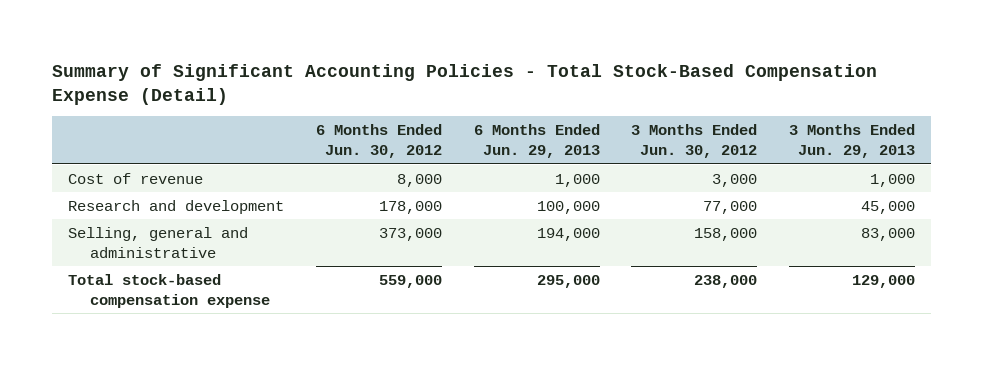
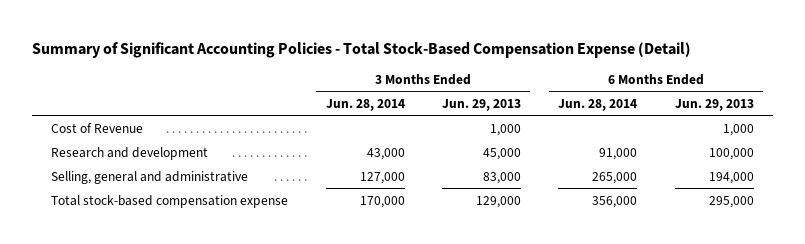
- | 6 Months Ended Jun. 30, 2012 | 6 Months Ended Jun. 29, 2013 | 3 Months Ended Jun. 30, 2012 | 3 Months Ended Jun. 29, 2013
+ | 3 Months Ended Jun. 28, 2014 | 3 Months Ended Jun. 29, 2013 | 6 Months Ended Jun. 28, 2014 | 6 Months Ended Jun. 29, 2013
- Cost of revenue | 8,000 | 1,000 | 3,000 | 1,000
+ Cost of Revenue | | 1,000 | | 1,000

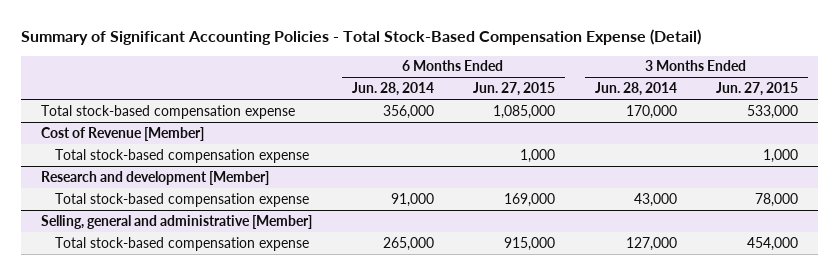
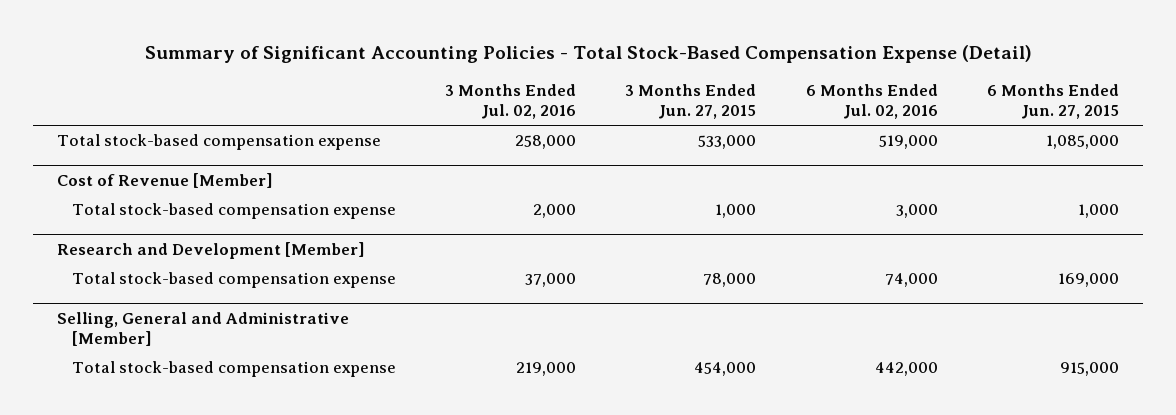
- | 6 Months Ended Jun. 28, 2014 | 6 Months Ended Jun. 27, 2015 | 3 Months Ended Jun. 28, 2014 | 3 Months Ended Jun. 27, 2015
+ | 3 Months Ended Jul. 02, 2016 | 3 Months Ended Jun. 27, 2015 | 6 Months Ended Jul. 02, 2016 | 6 Months Ended Jun. 27, 2015
- Research and development [Member]
+ Research and Development [Member]
- Selling, general and administrative [Member]
+ Selling, General and Administrative [Member]

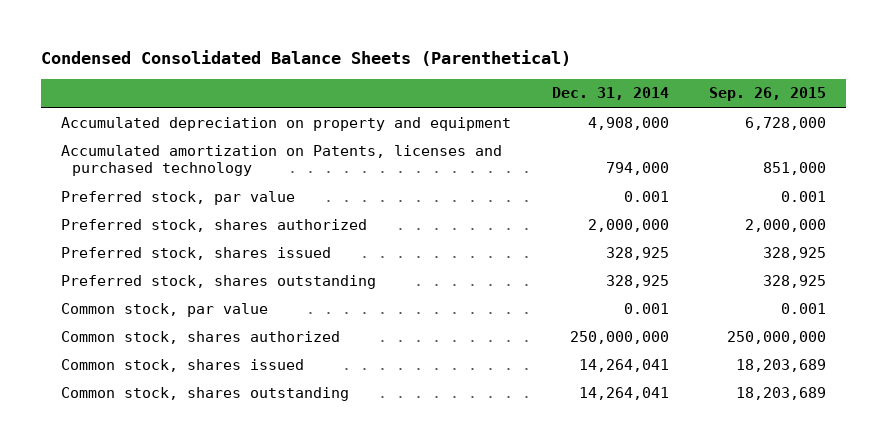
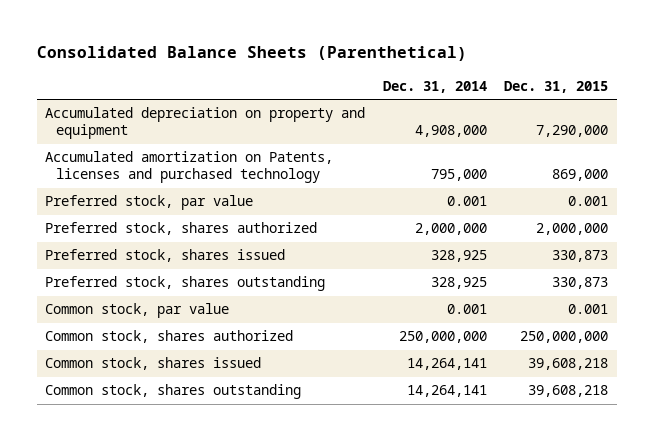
- Condensed Consolidated Balance Sheets (Parenthetical)
+ Consolidated Balance Sheets (Parenthetical)
- | Dec. 31, 2014 | Sep. 26, 2015
+ | Dec. 31, 2014 | Dec. 31, 2015
- Accumulated amortization on Patents, licenses and purchased technology | 794,000 | 851,000
+ Accumulated amortization on Patents, licenses and purchased technology | 795,000 | 869,000
- Common stock, shares issued | 14,264,041 | 18,203,689
- Common stock, shares outstanding | 14,264,041 | 18,203,689
+ Common stock, shares issued | 14,264,141 | 39,608,218
+ Common stock, shares outstanding | 14,264,141 | 39,608,218

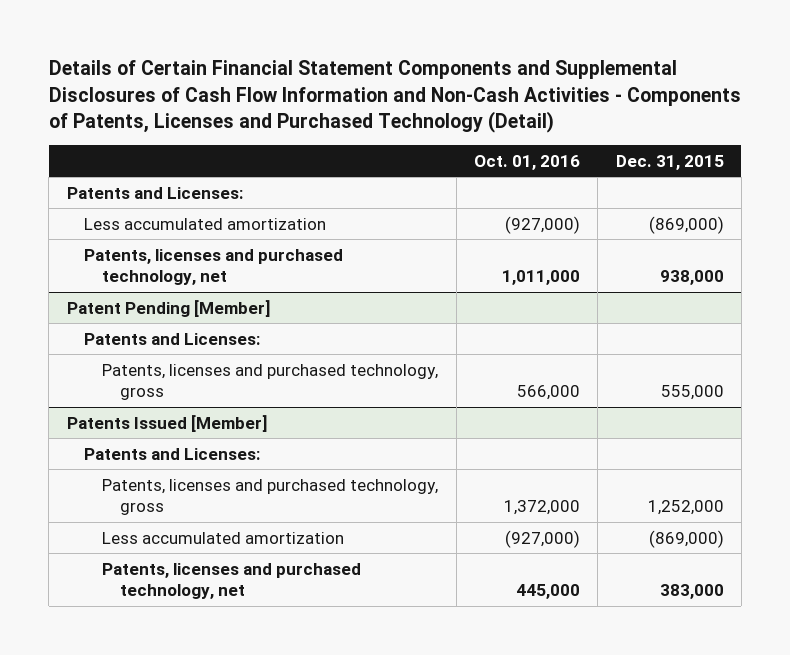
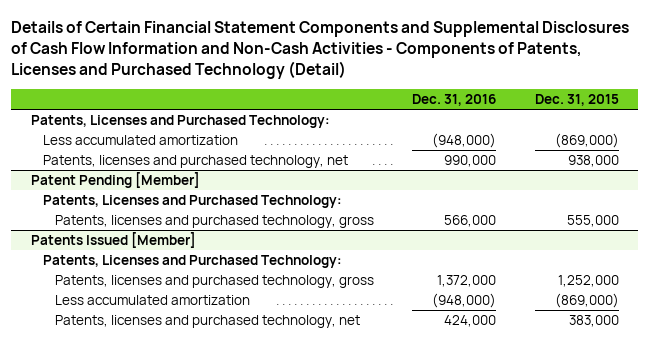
- | Oct. 01, 2016 | Dec. 31, 2015
+ | Dec. 31, 2016 | Dec. 31, 2015
- Patents and Licenses:
+ Patents, Licenses and Purchased Technology:
@ Patent Pending [Member]
- Patents and Licenses:
+ Patents, Licenses and Purchased Technology:
@ Patents Issued [Member]
- Patents and Licenses:
+ Patents, Licenses and Purchased Technology:

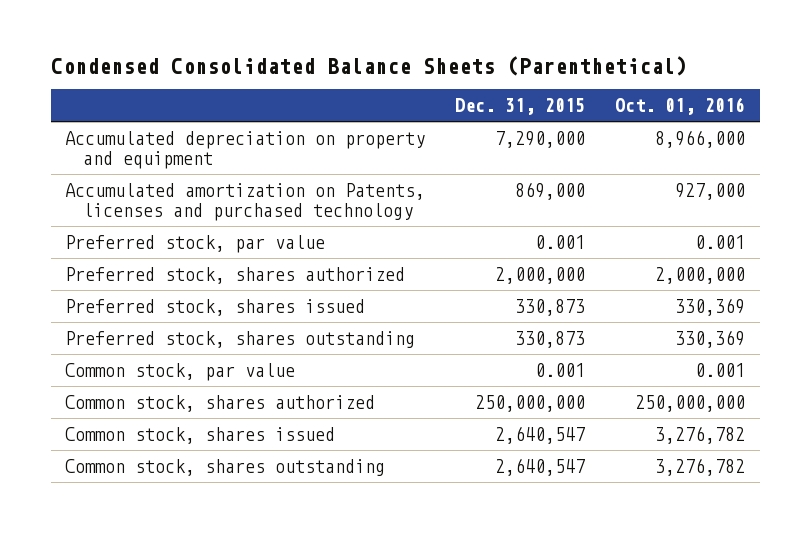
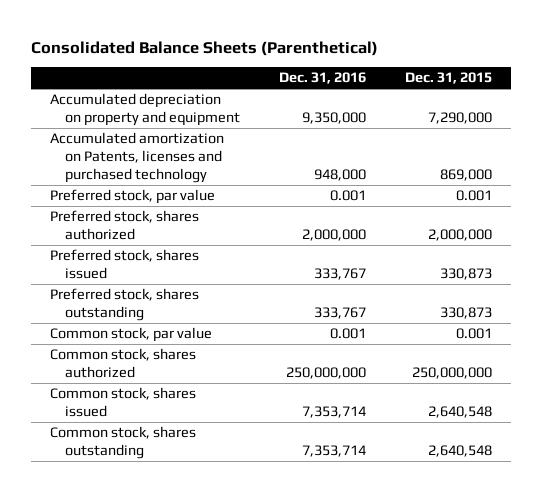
- Condensed Consolidated Balance Sheets (Parenthetical)
+ Consolidated Balance Sheets (Parenthetical)
- | Dec. 31, 2015 | Oct. 01, 2016
+ | Dec. 31, 2016 | Dec. 31, 2015
- Common stock, shares issued | 2,640,547 | 3,276,782
- Common stock, shares outstanding | 2,640,547 | 3,276,782
+ Common stock, shares issued | 7,353,714 | 2,640,548
+ Common stock, shares outstanding | 7,353,714 | 2,640,548

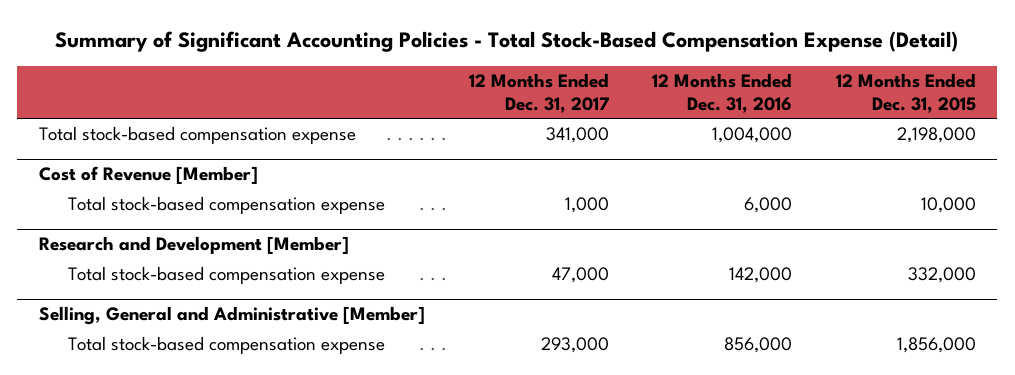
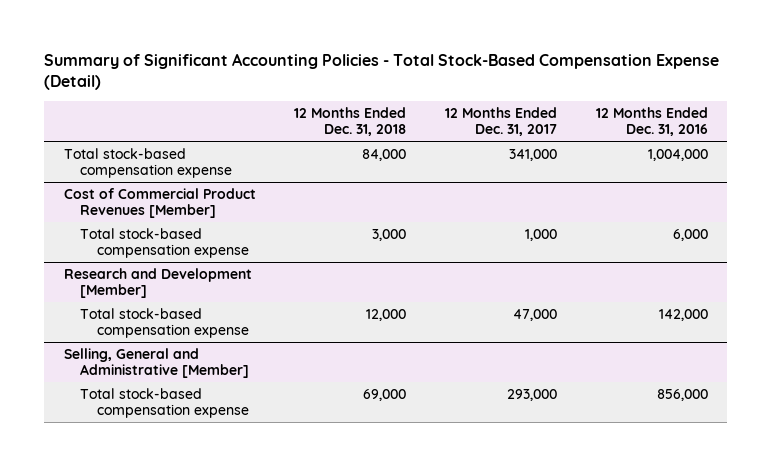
- | 12 Months Ended Dec. 31, 2017 | 12 Months Ended Dec. 31, 2016 | 12 Months Ended Dec. 31, 2015
+ | 12 Months Ended Dec. 31, 2018 | 12 Months Ended Dec. 31, 2017 | 12 Months Ended Dec. 31, 2016
- Cost of Revenue [Member]
+ Cost of Commercial Product Revenues [Member]

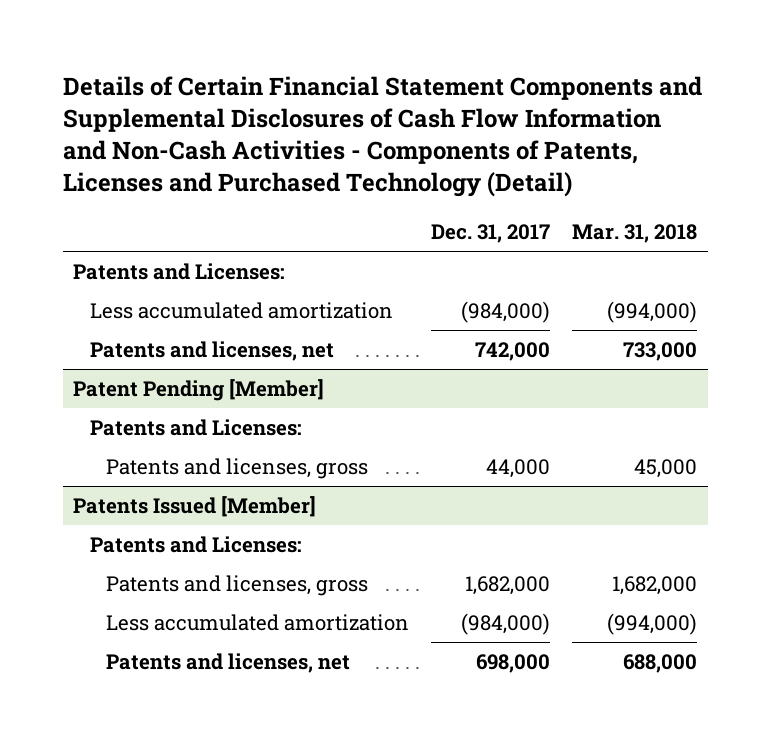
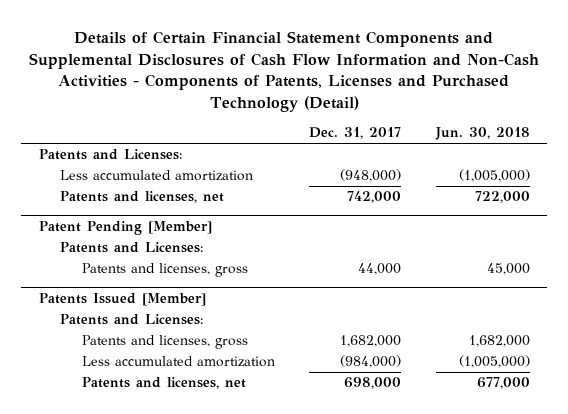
- | Dec. 31, 2017 | Mar. 31, 2018
+ | Dec. 31, 2017 | Jun. 30, 2018
- Less accumulated amortization | (984,000) | (994,000)
+ Less accumulated amortization | (948,000) | (1,005,000)

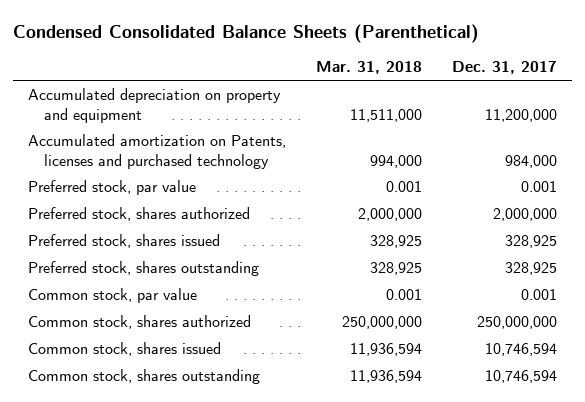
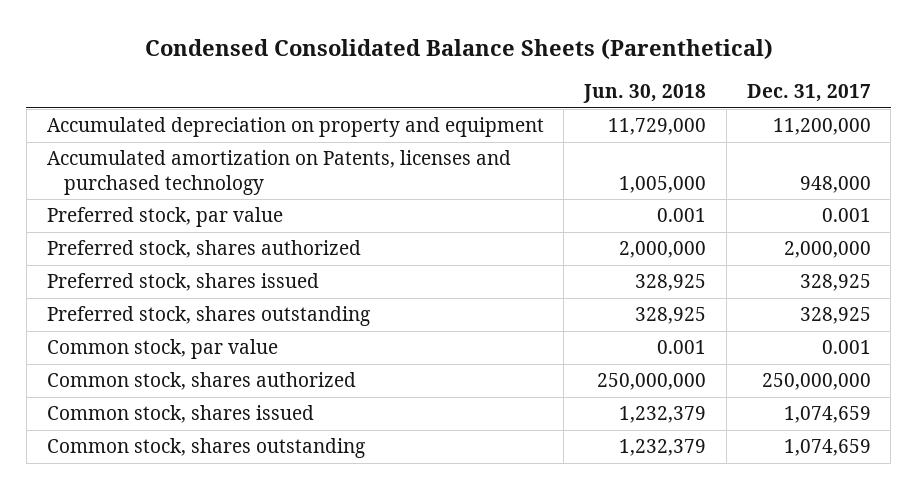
- | Mar. 31, 2018 | Dec. 31, 2017
+ | Jun. 30, 2018 | Dec. 31, 2017
- Accumulated amortization on Patents, licenses and purchased technology | 994,000 | 984,000
+ Accumulated amortization on Patents, licenses and purchased technology | 1,005,000 | 948,000
- Common stock, shares issued | 11,936,594 | 10,746,594
- Common stock, shares outstanding | 11,936,594 | 10,746,594
+ Common stock, shares issued | 1,232,379 | 1,074,659
+ Common stock, shares outstanding | 1,232,379 | 1,074,659

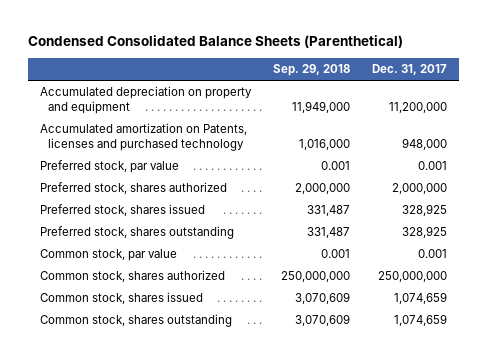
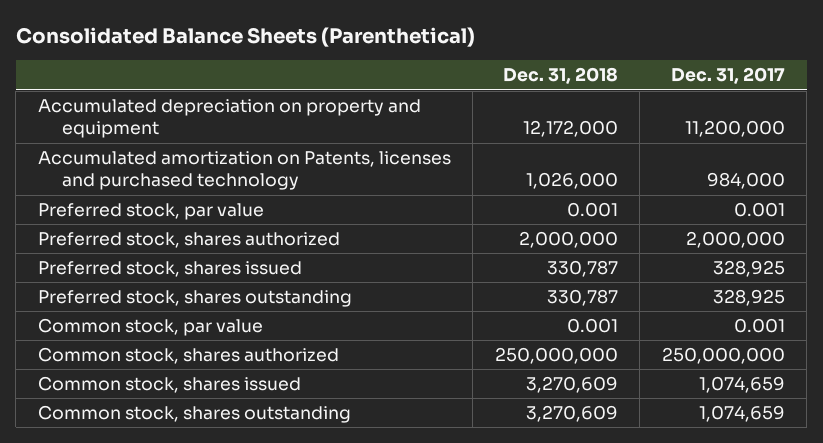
- Condensed Consolidated Balance Sheets (Parenthetical)
+ Consolidated Balance Sheets (Parenthetical)
- | Sep. 29, 2018 | Dec. 31, 2017
+ | Dec. 31, 2018 | Dec. 31, 2017
- Accumulated amortization on Patents, licenses and purchased technology | 1,016,000 | 948,000
+ Accumulated amortization on Patents, licenses and purchased technology | 1,026,000 | 984,000

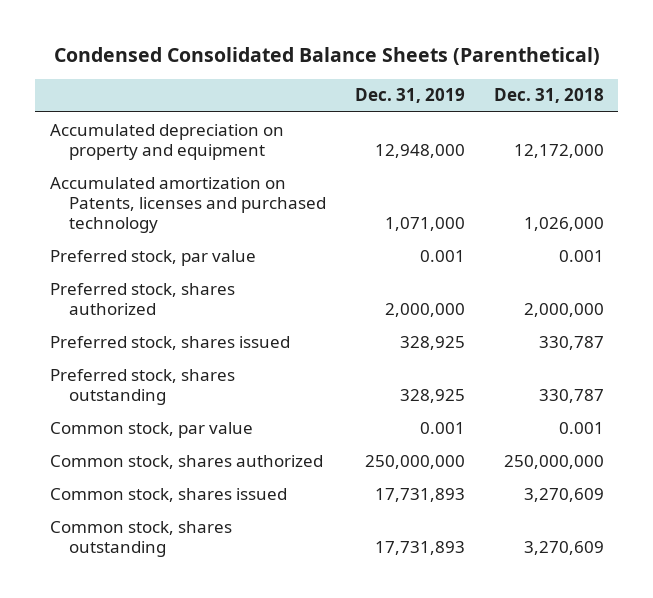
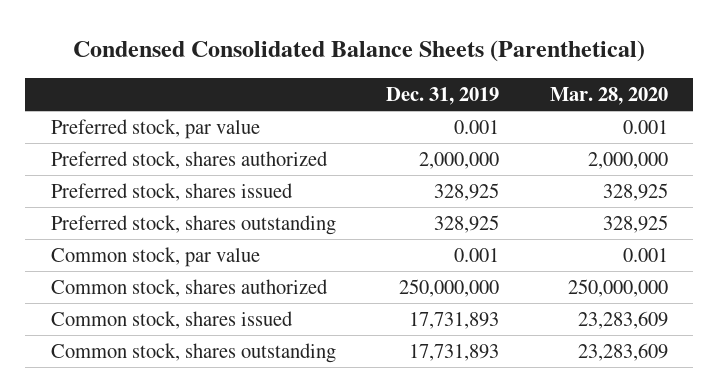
- | Dec. 31, 2019 | Dec. 31, 2018
+ | Dec. 31, 2019 | Mar. 28, 2020
- Accumulated depreciation on property and equipment | 12,948,000 | 12,172,000
- Accumulated amortization on Patents, licenses and purchased technology | 1,071,000 | 1,026,000

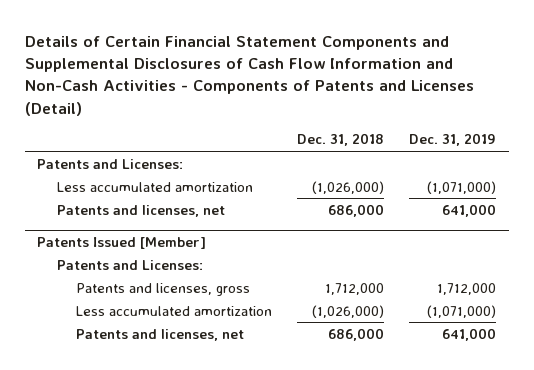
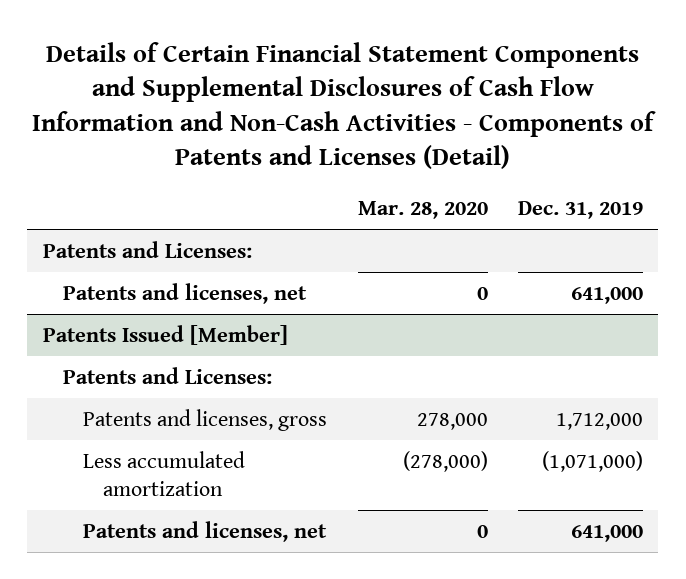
- | Dec. 31, 2018 | Dec. 31, 2019
+ | Mar. 28, 2020 | Dec. 31, 2019
- Less accumulated amortization | (1,026,000) | (1,071,000)

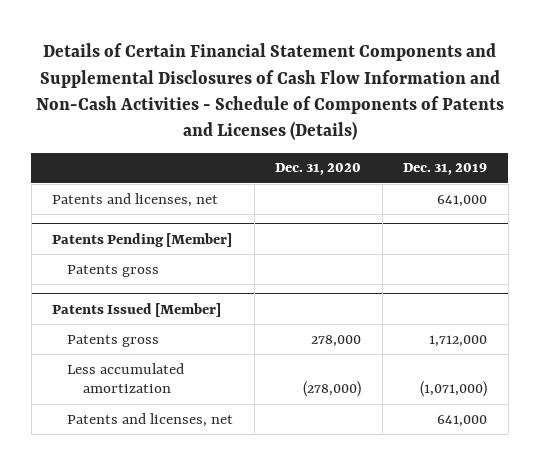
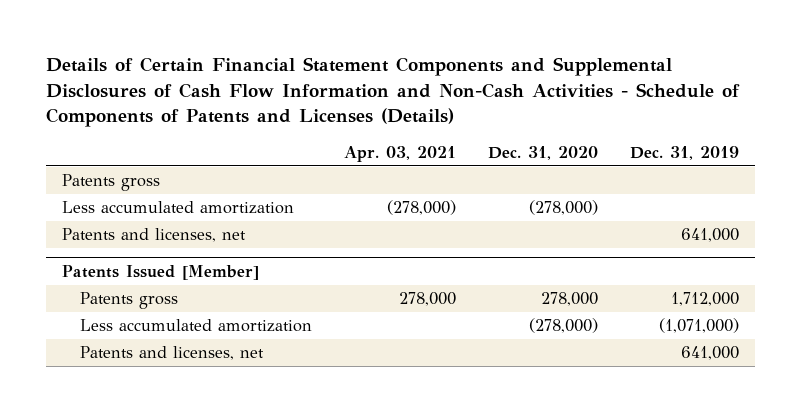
- | Dec. 31, 2020 | Dec. 31, 2019
+ | Apr. 03, 2021 | Dec. 31, 2020 | Dec. 31, 2019
- Patents Pending [Member]
+ Less accumulated amortization | (278,000) | (278,000) |
moved down: Patents and licenses, net | | | 641,000

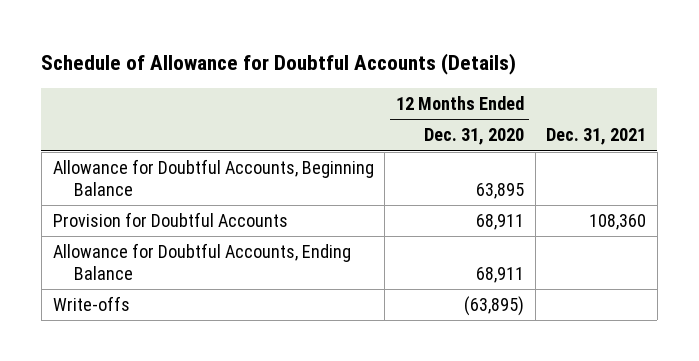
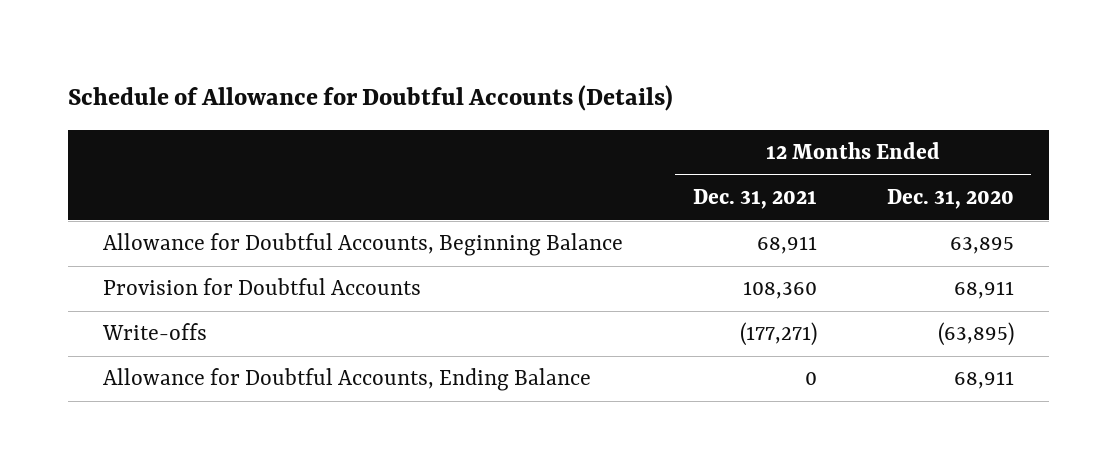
- | 12 Months Ended Dec. 31, 2020 | Dec. 31, 2021
+ | 12 Months Ended Dec. 31, 2021 | 12 Months Ended Dec. 31, 2020
moved down: Allowance for Doubtful Accounts, Ending Balance | 0 | 68,911

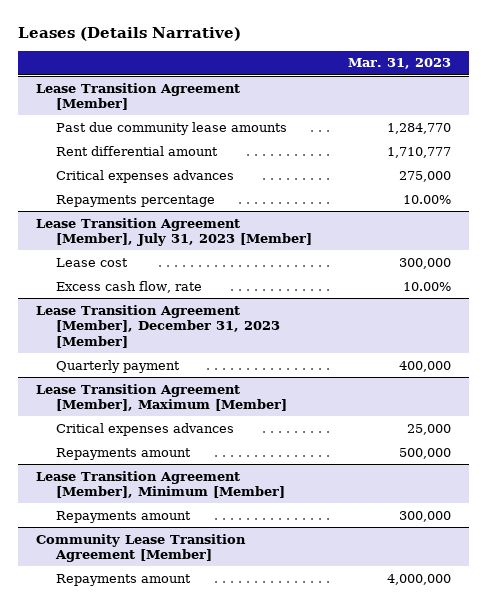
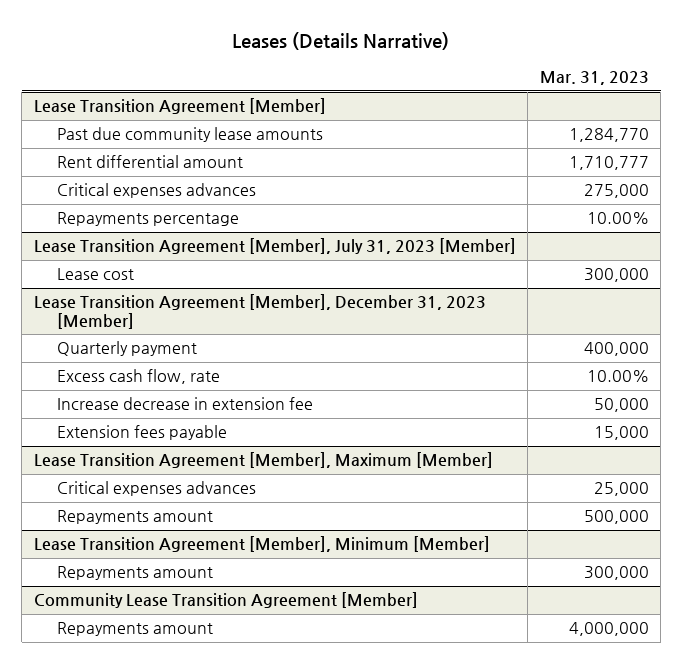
@ Lease Transition Agreement [Member], July 31, 2023 [Member]
- Excess cash flow, rate | 10.00%
@ Lease Transition Agreement [Member], December 31, 2023 [Member]
+ Excess cash flow, rate | 10.00%
+ Increase decrease in extension fee | 50,000
+ Extension fees payable | 15,000

